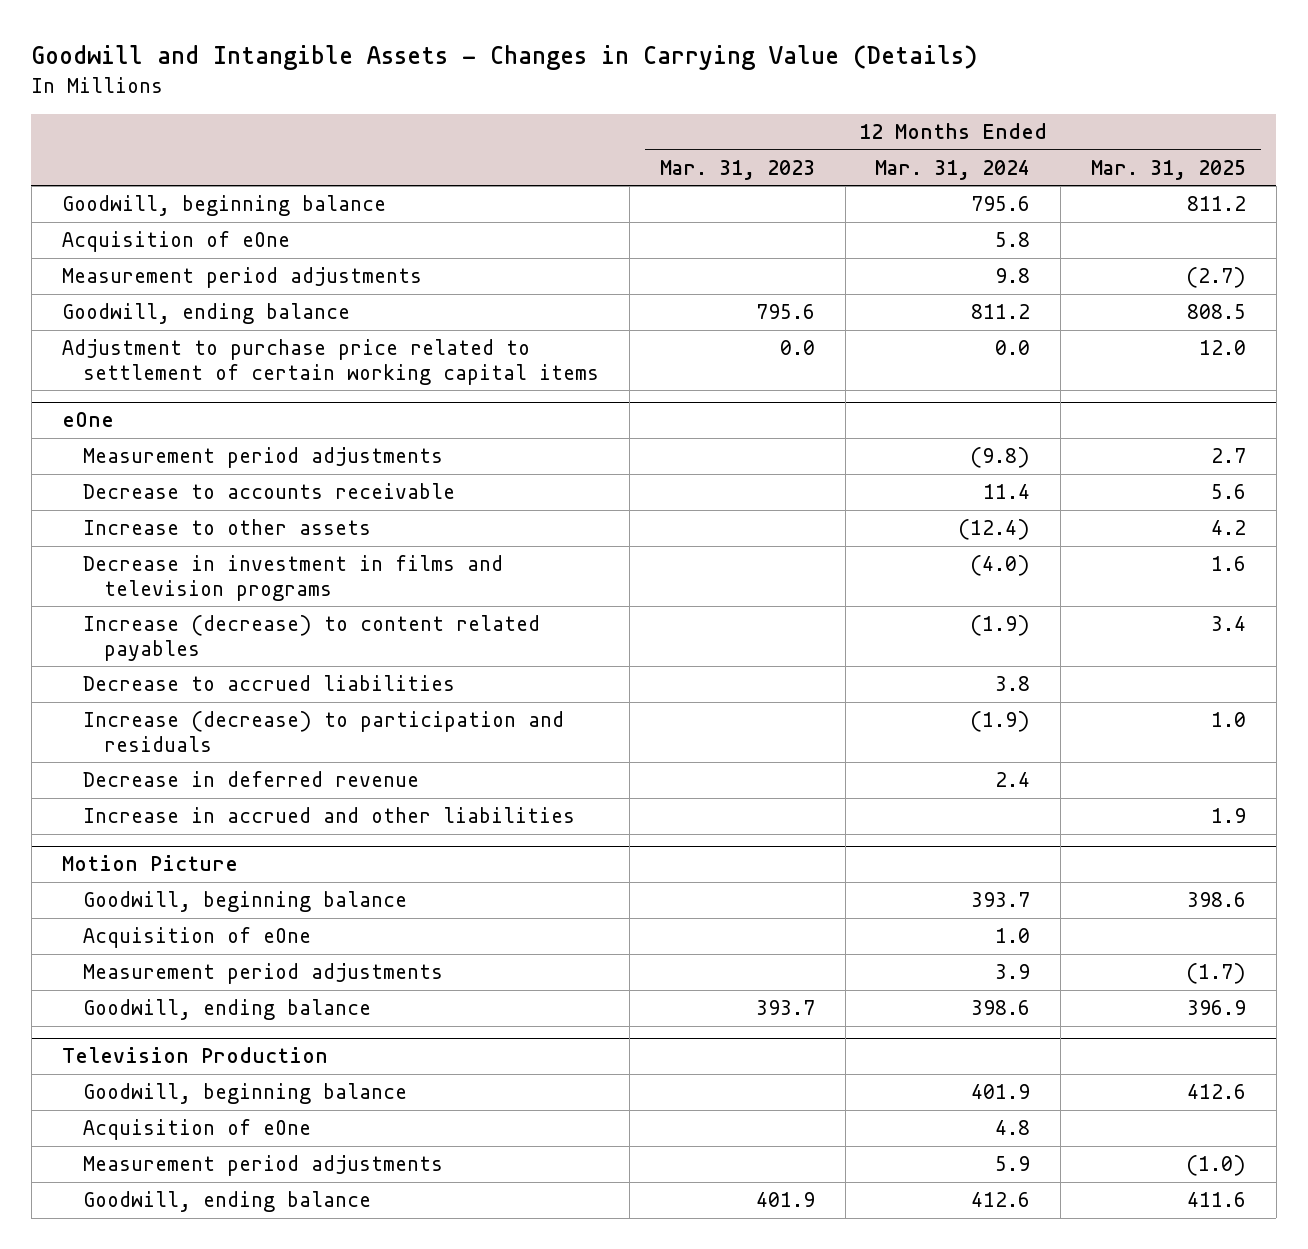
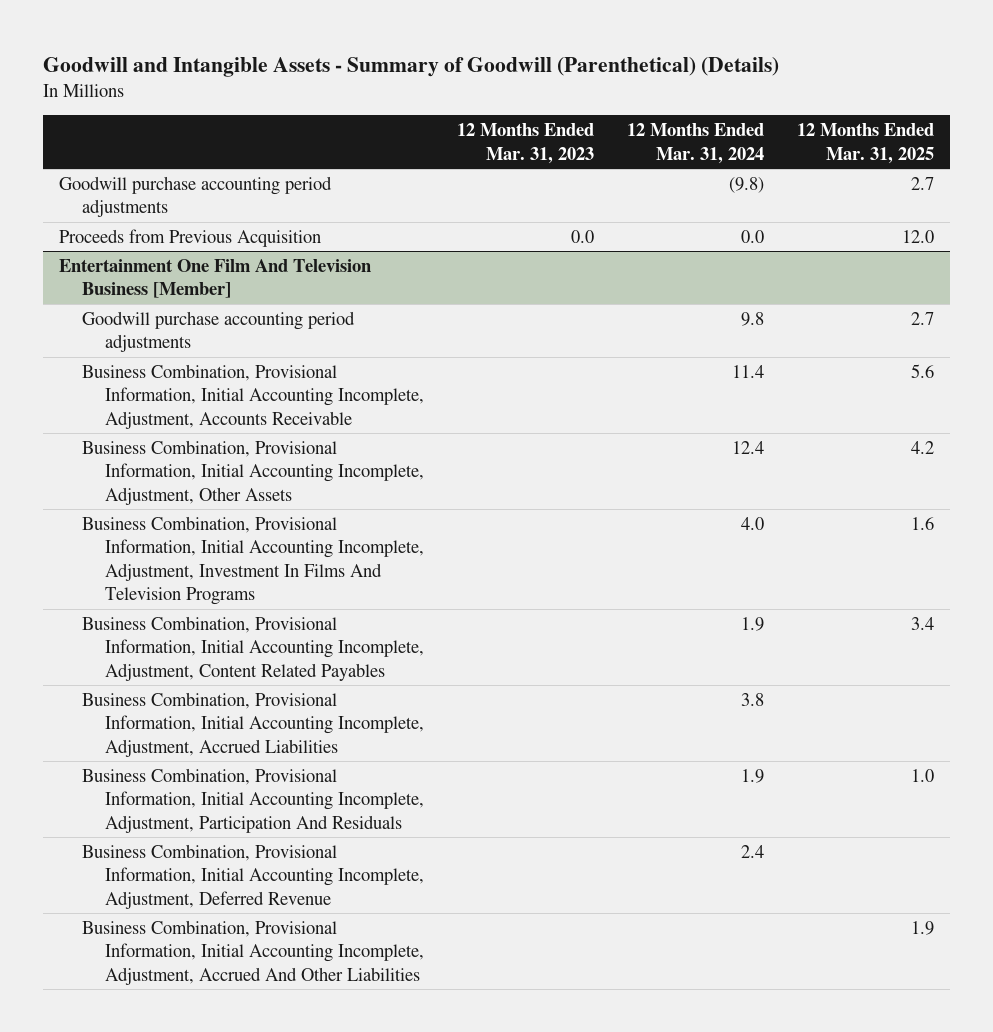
- Goodwill and Intangible Assets - Changes in Carrying Value (Details)
+ Goodwill and Intangible Assets - Summary of Goodwill (Parenthetical) (Details)
- Goodwill, beginning balance | | 795.6 | 811.2
- Acquisition of eOne | | 5.8 |
- Measurement period adjustments | | 9.8 | (2.7)
- Goodwill, ending balance | 795.6 | 811.2 | 808.5
- Adjustment to purchase price related to settlement of certain working capital items | 0.0 | 0.0 | 12.0
- eOne
- Measurement period adjustments | | (9.8) | 2.7
- Decrease to accounts receivable | | 11.4 | 5.6
- Increase to other assets | | (12.4) | 4.2
- Decrease in investment in films and television programs | | (4.0) | 1.6
- Increase (decrease) to content related payables | | (1.9) | 3.4
- Decrease to accrued liabilities | | 3.8 |
- Increase (decrease) to participation and residuals | | (1.9) | 1.0
- Decrease in deferred revenue | | 2.4 |
- Increase in accrued and other liabilities | | | 1.9
- Motion Picture
- Goodwill, beginning balance | | 393.7 | 398.6
- Acquisition of eOne | | 1.0 |
- Measurement period adjustments | | 3.9 | (1.7)
- Goodwill, ending balance | 393.7 | 398.6 | 396.9
- Television Production
- Goodwill, beginning balance | | 401.9 | 412.6
- Acquisition of eOne | | 4.8 |
- Measurement period adjustments | | 5.9 | (1.0)
- Goodwill, ending balance | 401.9 | 412.6 | 411.6
+ Goodwill purchase accounting period adjustments | | (9.8) | 2.7
+ Proceeds from Previous Acquisition | 0.0 | 0.0 | 12.0
+ Entertainment One Film And Television Business [Member]
+ Goodwill purchase accounting period adjustments | | 9.8 | 2.7
+ Business Combination, Provisional Information, Initial Accounting Incomplete, Adjustment, Accounts Receivable | | 11.4 | 5.6
+ Business Combination, Provisional Information, Initial Accounting Incomplete, Adjustment, Other Assets | | 12.4 | 4.2
+ Business Combination, Provisional Information, Initial Accounting Incomplete, Adjustment, Investment In Films And Television Programs | | 4.0 | 1.6
+ Business Combination, Provisional Information, Initial Accounting Incomplete, Adjustment, Content Related Payables | | 1.9 | 3.4
+ Business Combination, Provisional Information, Initial Accounting Incomplete, Adjustment, Accrued Liabilities | | 3.8 |
+ Business Combination, Provisional Information, Initial Accounting Incomplete, Adjustment, Participation And Residuals | | 1.9 | 1.0
+ Business Combination, Provisional Information, Initial Accounting Incomplete, Adjustment, Deferred Revenue | | 2.4 |
+ Business Combination, Provisional Information, Initial Accounting Incomplete, Adjustment, Accrued And Other Liabilities | | | 1.9

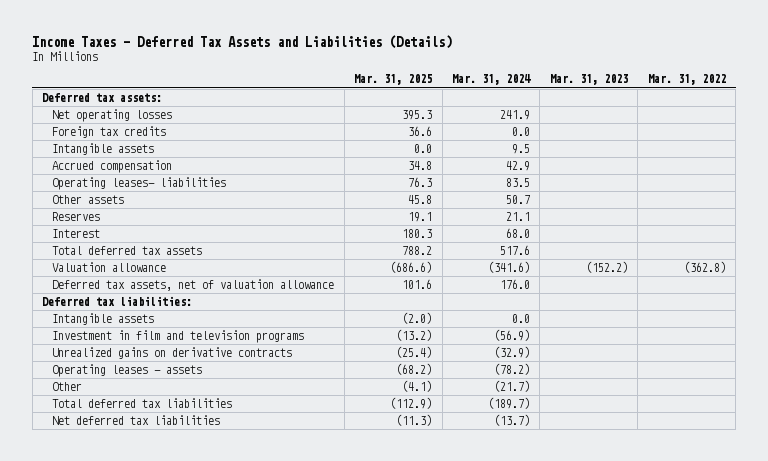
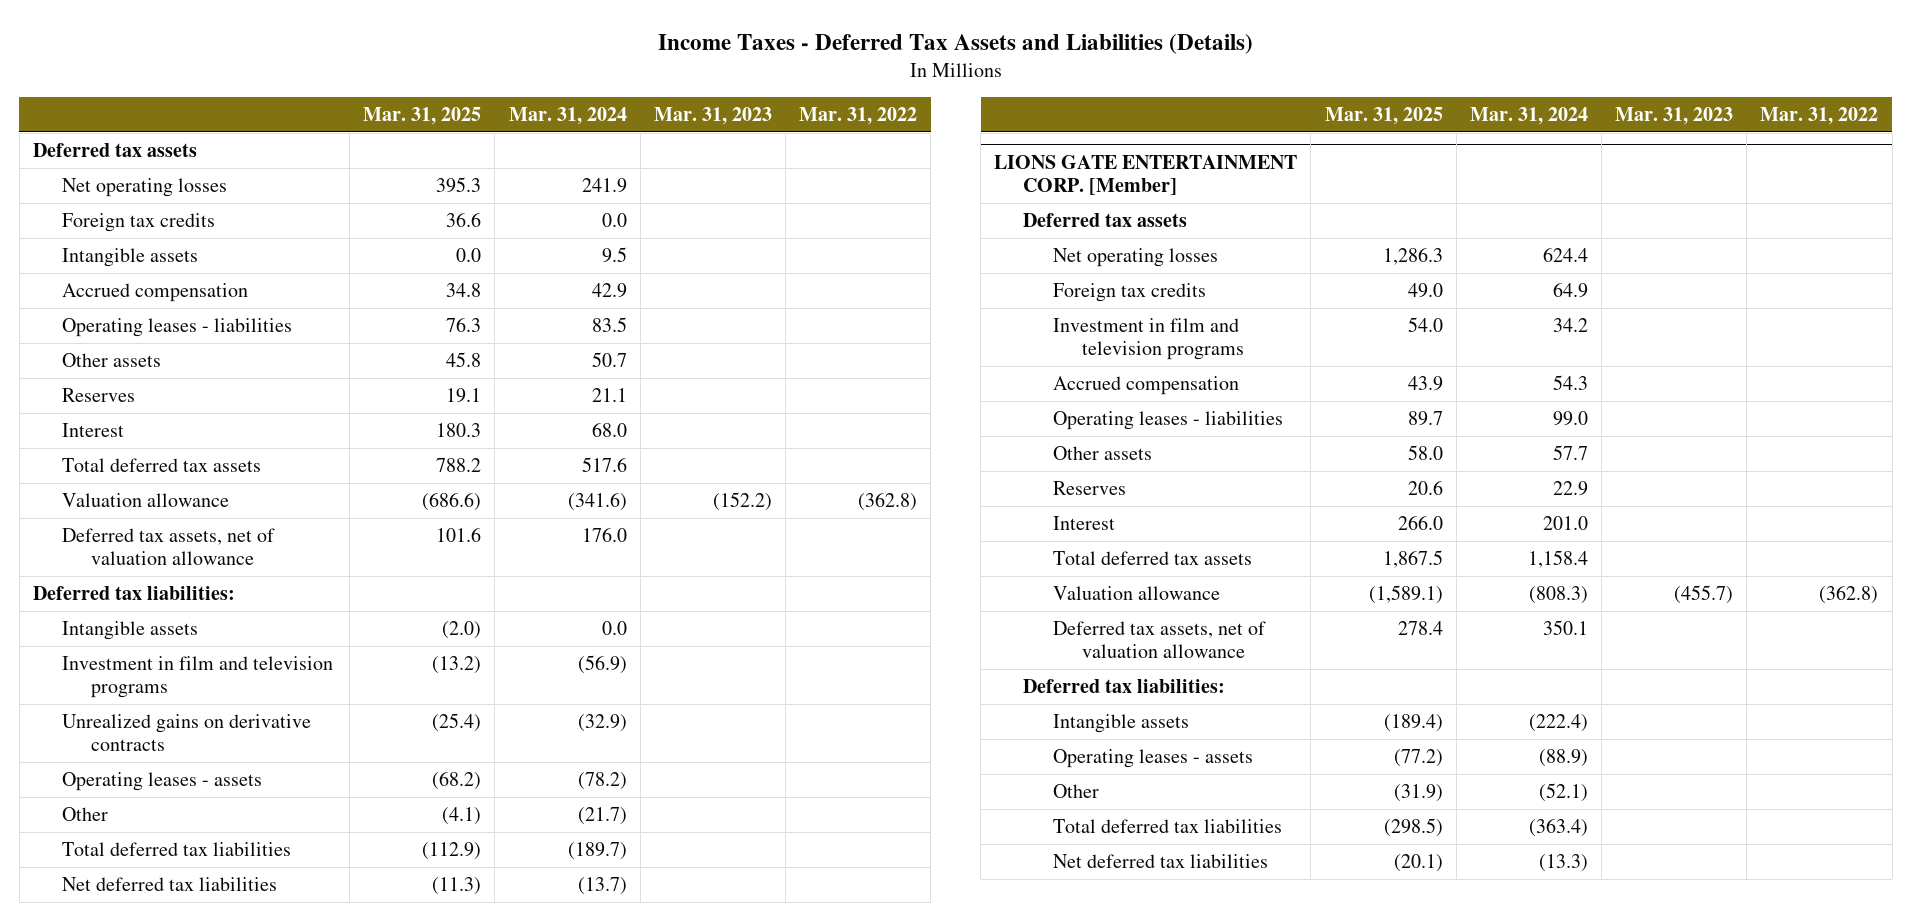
- Deferred tax assets:
+ Deferred tax assets
- Operating leases- liabilities | 76.3 | 83.5 | |
+ Operating leases - liabilities | 76.3 | 83.5 | |
+ LIONS GATE ENTERTAINMENT CORP. [Member]
+ Deferred tax assets
+ Net operating losses | 1,286.3 | 624.4 | |
+ Foreign tax credits | 49.0 | 64.9 | |
+ Investment in film and television programs | 54.0 | 34.2 | |
+ Accrued compensation | 43.9 | 54.3 | |
+ Operating leases - liabilities | 89.7 | 99.0 | |
+ Other assets | 58.0 | 57.7 | |
+ Reserves | 20.6 | 22.9 | |
+ Interest | 266.0 | 201.0 | |
+ Total deferred tax assets | 1,867.5 | 1,158.4 | |
+ Valuation allowance | (1,589.1) | (808.3) | (455.7) | (362.8)
+ Deferred tax assets, net of valuation allowance | 278.4 | 350.1 | |
+ Deferred tax liabilities:
+ Intangible assets | (189.4) | (222.4) | |
+ Operating leases - assets | (77.2) | (88.9) | |
+ Other | (31.9) | (52.1) | |
+ Total deferred tax liabilities | (298.5) | (363.4) | |
+ Net deferred tax liabilities | (20.1) | (13.3) | |

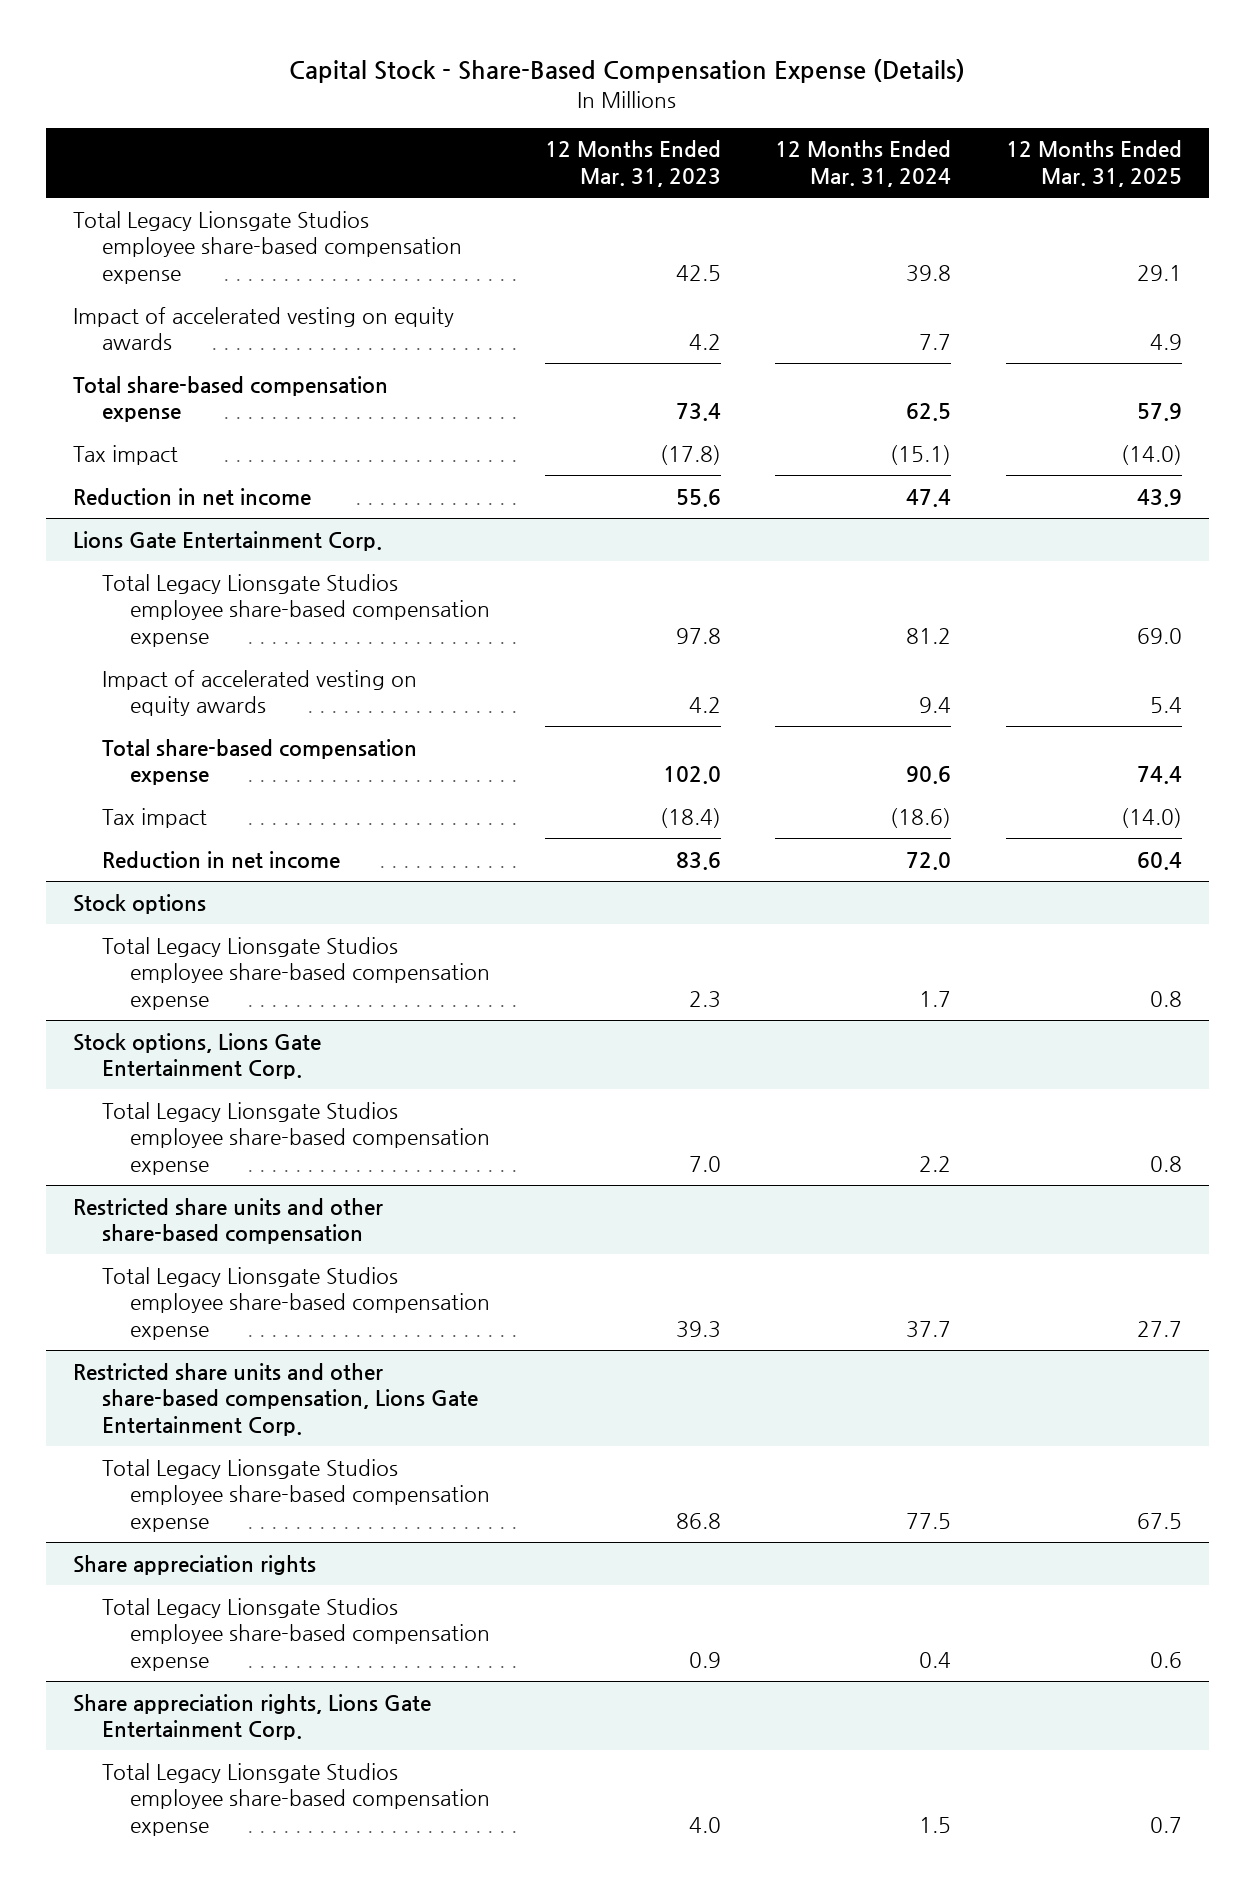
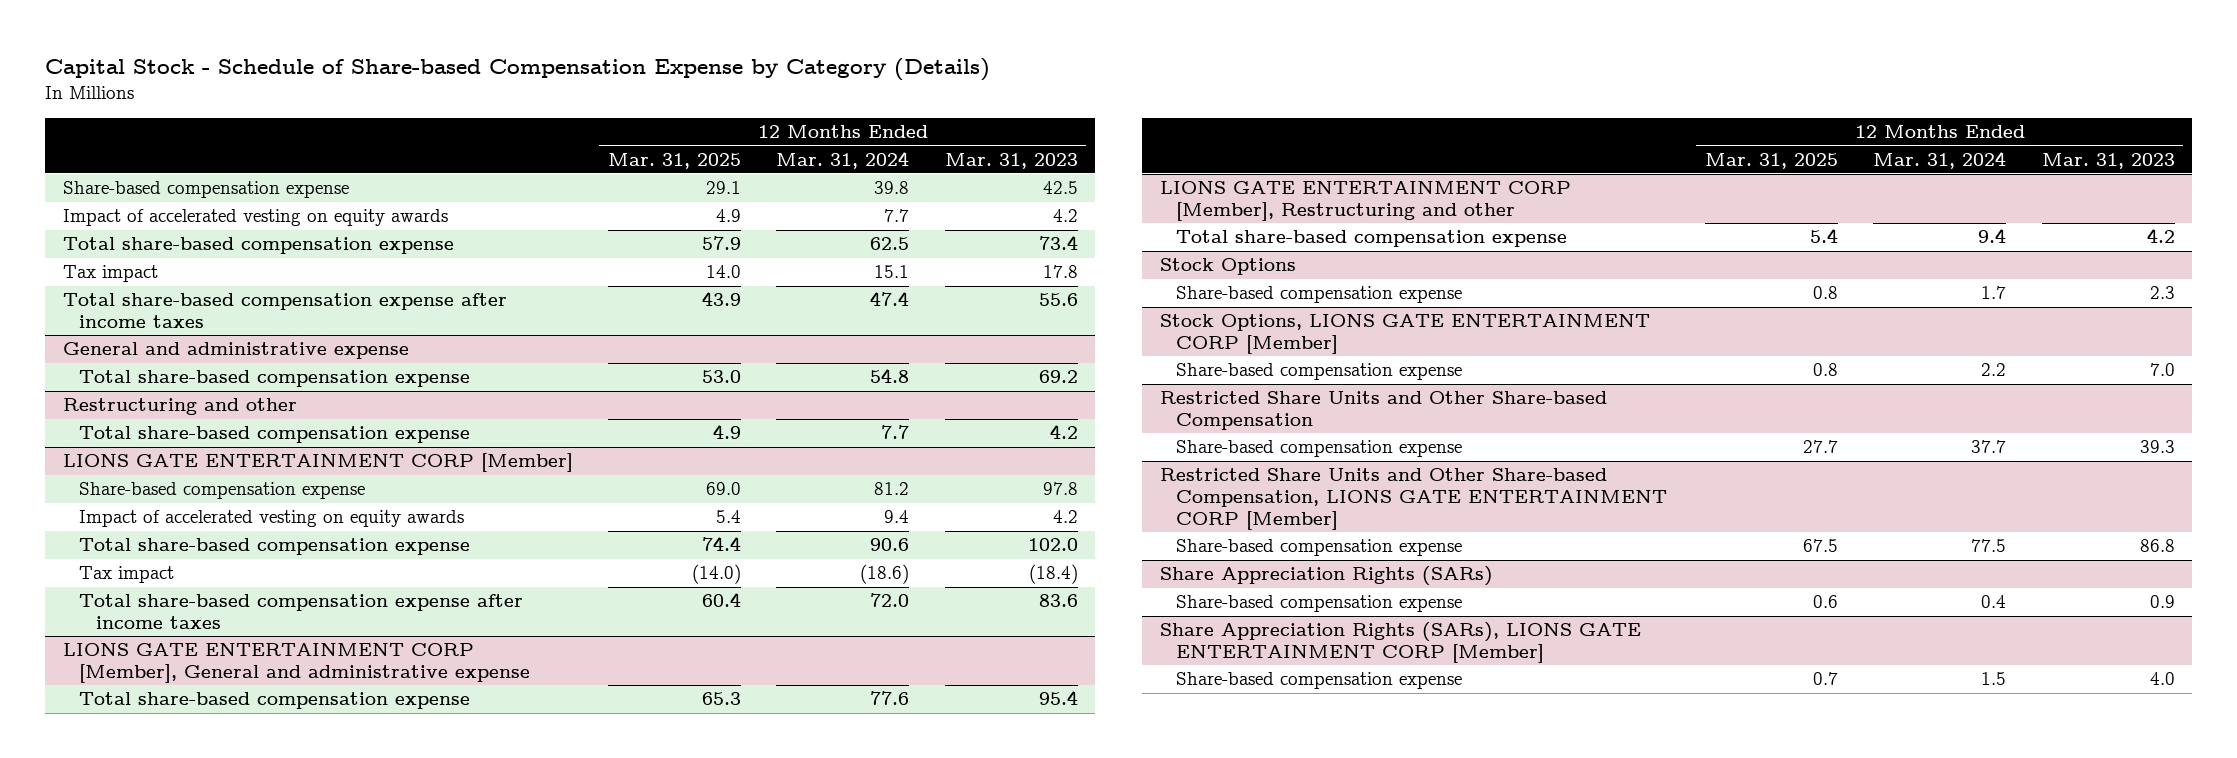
- Capital Stock - Share-Based Compensation Expense (Details)
+ Capital Stock - Schedule of Share-based Compensation Expense by Category (Details)
- | 12 Months Ended Mar. 31, 2023 | 12 Months Ended Mar. 31, 2024 | 12 Months Ended Mar. 31, 2025
+ | 12 Months Ended Mar. 31, 2025 | 12 Months Ended Mar. 31, 2024 | 12 Months Ended Mar. 31, 2023
- Total Legacy Lionsgate Studios employee share-based compensation expense | 42.5 | 39.8 | 29.1
+ Share-based compensation expense | 29.1 | 39.8 | 42.5
- Tax impact | (17.8) | (15.1) | (14.0)
- Reduction in net income | 55.6 | 47.4 | 43.9
- Lions Gate Entertainment Corp.
- Total Legacy Lionsgate Studios employee share-based compensation expense | 97.8 | 81.2 | 69.0
+ Tax impact | 14.0 | 15.1 | 17.8
+ Total share-based compensation expense after income taxes | 43.9 | 47.4 | 55.6
+ General and administrative expense
+ Total share-based compensation expense | 53.0 | 54.8 | 69.2
+ Restructuring and other
+ Total share-based compensation expense | 4.9 | 7.7 | 4.2
+ LIONS GATE ENTERTAINMENT CORP [Member]
+ Share-based compensation expense | 69.0 | 81.2 | 97.8
- Reduction in net income | 83.6 | 72.0 | 60.4
- Stock options
- Total Legacy Lionsgate Studios employee share-based compensation expense | 2.3 | 1.7 | 0.8
- Stock options, Lions Gate Entertainment Corp.
- Total Legacy Lionsgate Studios employee share-based compensation expense | 7.0 | 2.2 | 0.8
- Restricted share units and other share-based compensation
- Total Legacy Lionsgate Studios employee share-based compensation expense | 39.3 | 37.7 | 27.7
- Restricted share units and other share-based compensation, Lions Gate Entertainment Corp.
- Total Legacy Lionsgate Studios employee share-based compensation expense | 86.8 | 77.5 | 67.5
- Share appreciation rights
- Total Legacy Lionsgate Studios employee share-based compensation expense | 0.9 | 0.4 | 0.6
- Share appreciation rights, Lions Gate Entertainment Corp.
- Total Legacy Lionsgate Studios employee share-based compensation expense | 4.0 | 1.5 | 0.7
+ Total share-based compensation expense after income taxes | 60.4 | 72.0 | 83.6
+ LIONS GATE ENTERTAINMENT CORP [Member], General and administrative expense
+ Total share-based compensation expense | 65.3 | 77.6 | 95.4
+ LIONS GATE ENTERTAINMENT CORP [Member], Restructuring and other
+ Total share-based compensation expense | 5.4 | 9.4 | 4.2
+ Stock Options
+ Share-based compensation expense | 0.8 | 1.7 | 2.3
+ Stock Options, LIONS GATE ENTERTAINMENT CORP [Member]
+ Share-based compensation expense | 0.8 | 2.2 | 7.0
+ Restricted Share Units and Other Share-based Compensation
+ Share-based compensation expense | 27.7 | 37.7 | 39.3
+ Restricted Share Units and Other Share-based Compensation, LIONS GATE ENTERTAINMENT CORP [Member]
+ Share-based compensation expense | 67.5 | 77.5 | 86.8
+ Share Appreciation Rights (SARs)
+ Share-based compensation expense | 0.6 | 0.4 | 0.9
+ Share Appreciation Rights (SARs), LIONS GATE ENTERTAINMENT CORP [Member]
+ Share-based compensation expense | 0.7 | 1.5 | 4.0

